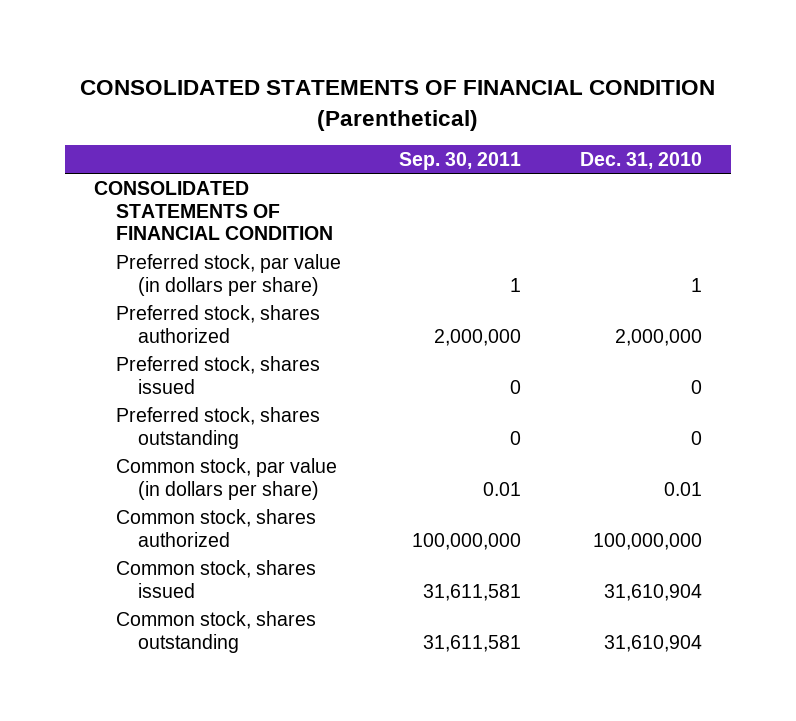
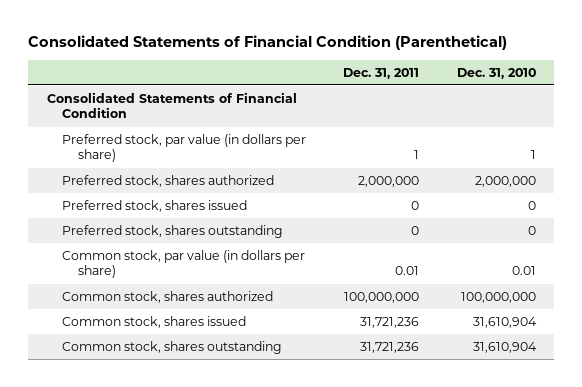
- CONSOLIDATED STATEMENTS OF FINANCIAL CONDITION (Parenthetical)
+ Consolidated Statements of Financial Condition (Parenthetical)
- | Sep. 30, 2011 | Dec. 31, 2010
+ | Dec. 31, 2011 | Dec. 31, 2010
- CONSOLIDATED STATEMENTS OF FINANCIAL CONDITION
+ Consolidated Statements of Financial Condition

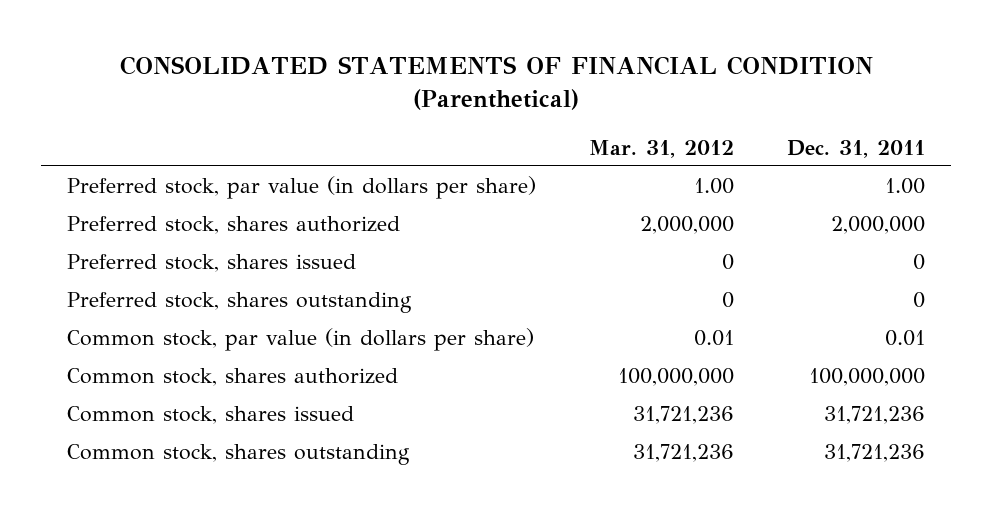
- Consolidated Statements of Financial Condition (Parenthetical)
+ CONSOLIDATED STATEMENTS OF FINANCIAL CONDITION (Parenthetical)
- | Dec. 31, 2011 | Dec. 31, 2010
+ | Mar. 31, 2012 | Dec. 31, 2011
- Consolidated Statements of Financial Condition
- Preferred stock, par value (in dollars per share) | 1 | 1
+ Preferred stock, par value (in dollars per share) | 1.00 | 1.00

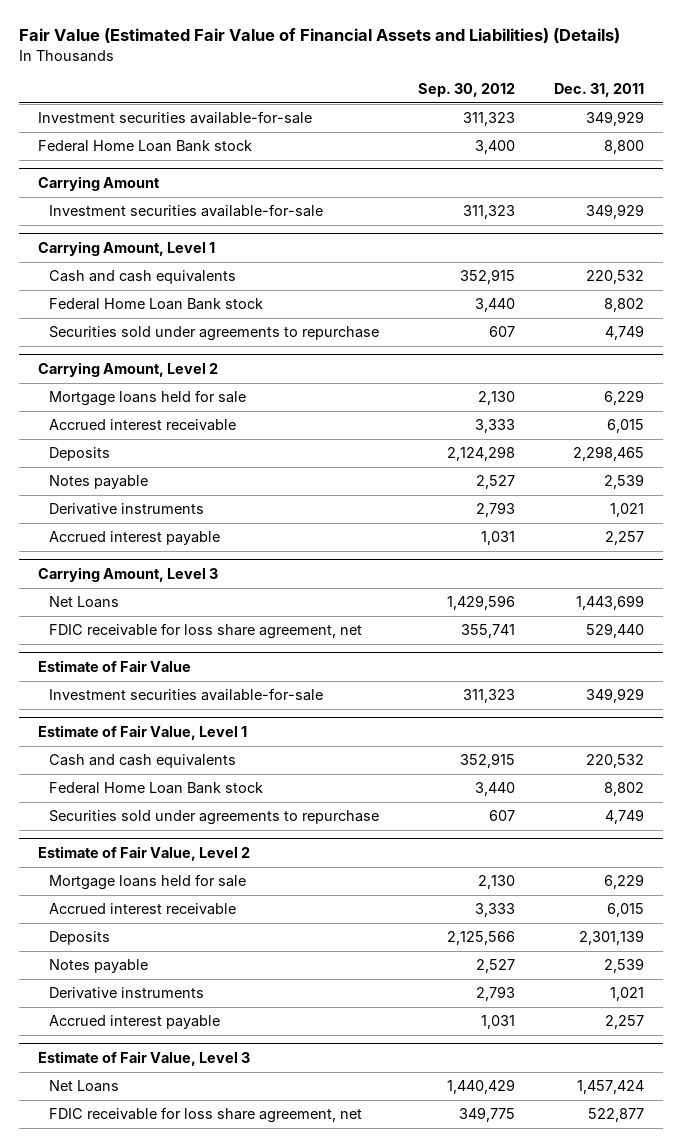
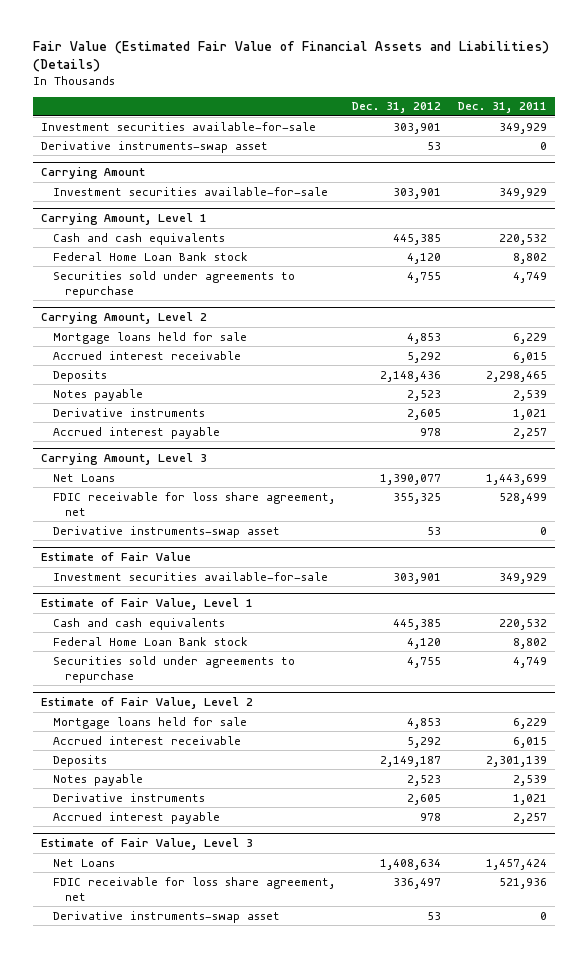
- | Sep. 30, 2012 | Dec. 31, 2011
+ | Dec. 31, 2012 | Dec. 31, 2011
- Federal Home Loan Bank stock | 3,400 | 8,800
+ Derivative instruments-swap asset | 53 | 0
@ Carrying Amount, Level 3
- FDIC receivable for loss share agreement, net | 355,741 | 529,440
+ FDIC receivable for loss share agreement, net | 355,325 | 528,499
+ Derivative instruments-swap asset | 53 | 0
@ Estimate of Fair Value, Level 3
- FDIC receivable for loss share agreement, net | 349,775 | 522,877
+ FDIC receivable for loss share agreement, net | 336,497 | 521,936
+ Derivative instruments-swap asset | 53 | 0

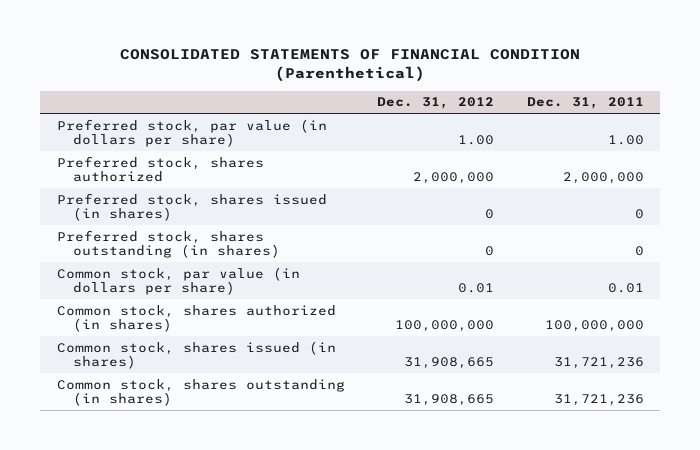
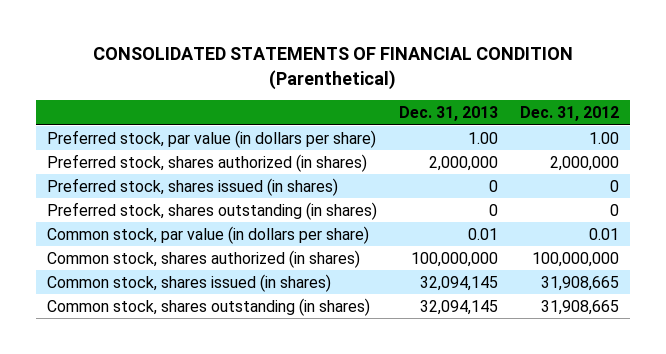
- | Dec. 31, 2012 | Dec. 31, 2011
+ | Dec. 31, 2013 | Dec. 31, 2012
- Preferred stock, shares authorized | 2,000,000 | 2,000,000
+ Preferred stock, shares authorized (in shares) | 2,000,000 | 2,000,000

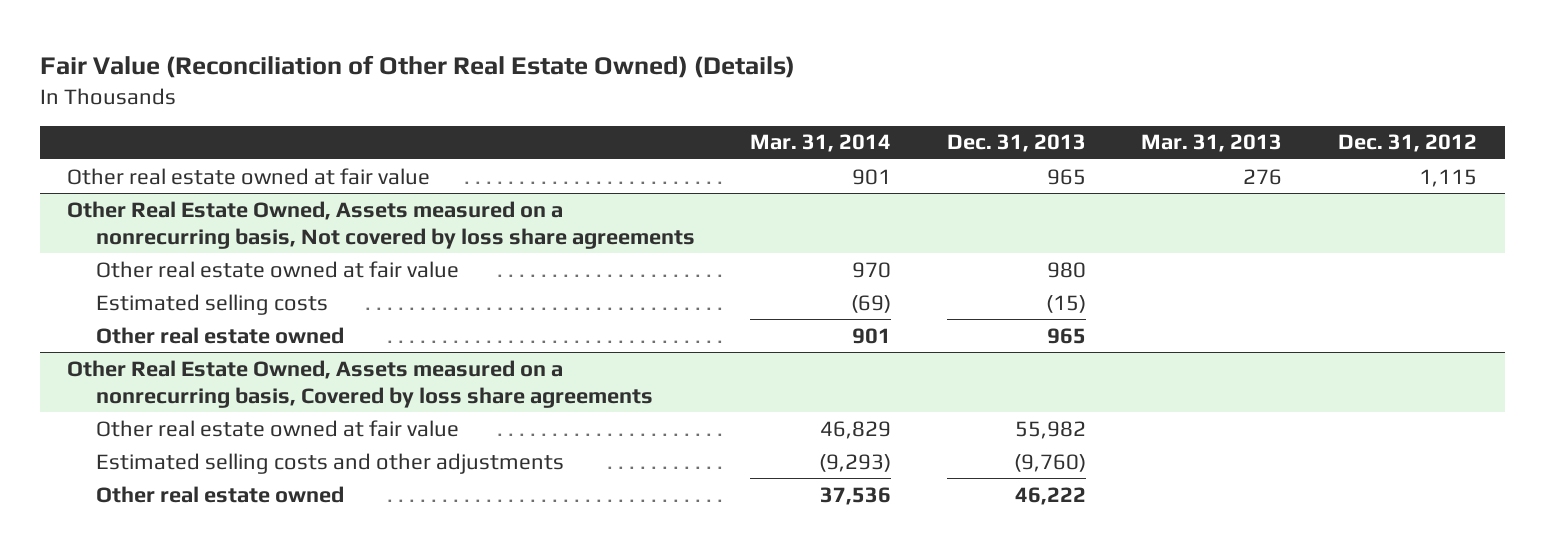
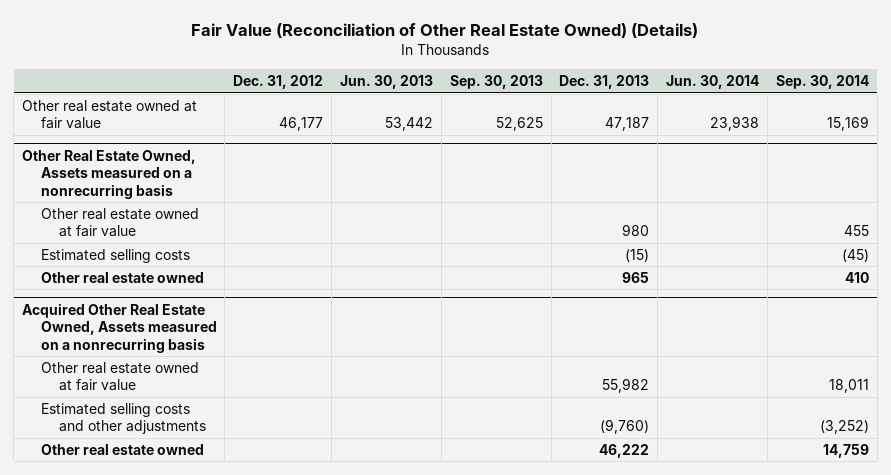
- | Mar. 31, 2014 | Dec. 31, 2013 | Mar. 31, 2013 | Dec. 31, 2012
+ | Dec. 31, 2012 | Jun. 30, 2013 | Sep. 30, 2013 | Dec. 31, 2013 | Jun. 30, 2014 | Sep. 30, 2014
- Other real estate owned at fair value | 901 | 965 | 276 | 1,115
- Other Real Estate Owned, Assets measured on a nonrecurring basis, Not covered by loss share agreements
+ Other real estate owned at fair value | 46,177 | 53,442 | 52,625 | 47,187 | 23,938 | 15,169
+ Other Real Estate Owned, Assets measured on a nonrecurring basis
- Other Real Estate Owned, Assets measured on a nonrecurring basis, Covered by loss share agreements
+ Acquired Other Real Estate Owned, Assets measured on a nonrecurring basis

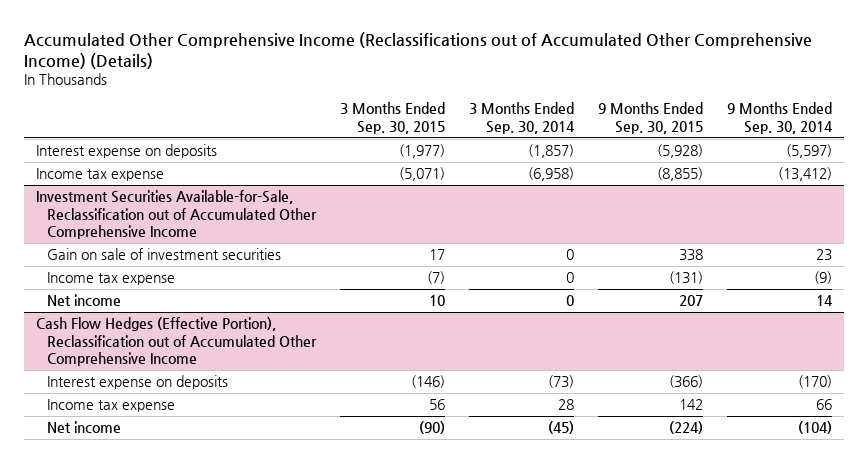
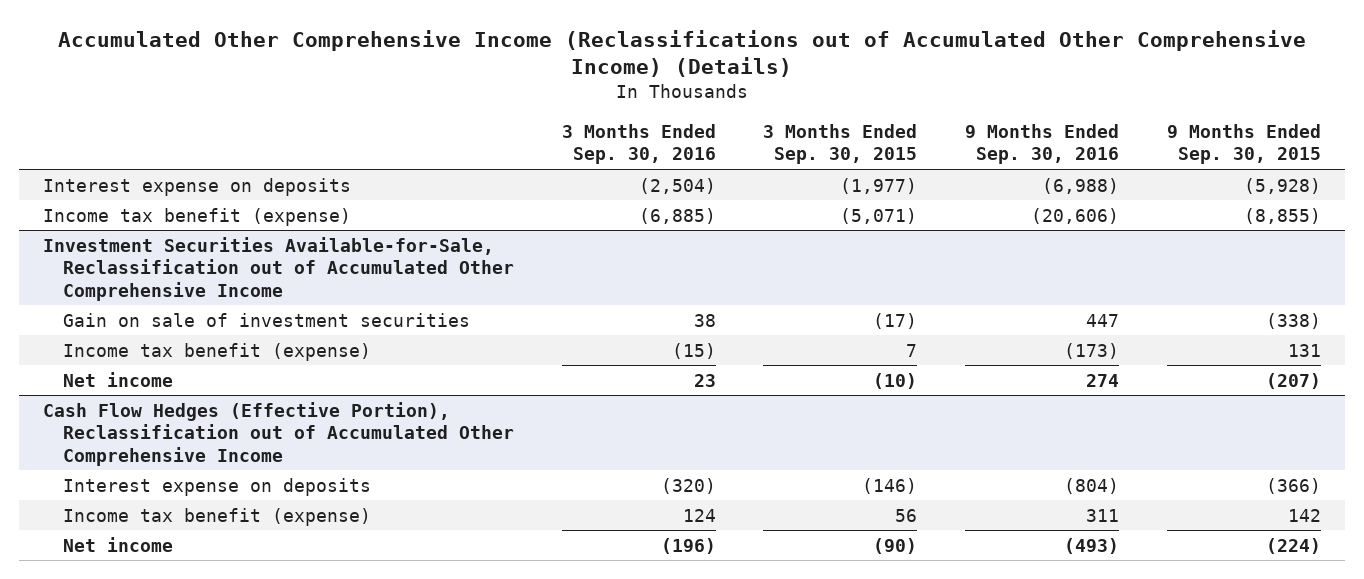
- | 3 Months Ended Sep. 30, 2015 | 3 Months Ended Sep. 30, 2014 | 9 Months Ended Sep. 30, 2015 | 9 Months Ended Sep. 30, 2014
+ | 3 Months Ended Sep. 30, 2016 | 3 Months Ended Sep. 30, 2015 | 9 Months Ended Sep. 30, 2016 | 9 Months Ended Sep. 30, 2015
- Income tax expense | (5,071) | (6,958) | (8,855) | (13,412)
+ Income tax benefit (expense) | (6,885) | (5,071) | (20,606) | (8,855)
@ Investment Securities Available-for-Sale, Reclassification out of Accumulated Other Comprehensive Income
- Gain on sale of investment securities | 17 | 0 | 338 | 23
- Income tax expense | (7) | 0 | (131) | (9)
- Net income | 10 | 0 | 207 | 14
+ Gain on sale of investment securities | 38 | (17) | 447 | (338)
+ Income tax benefit (expense) | (15) | 7 | (173) | 131
+ Net income | 23 | (10) | 274 | (207)
@ Cash Flow Hedges (Effective Portion), Reclassification out of Accumulated Other Comprehensive Income
- Income tax expense | 56 | 28 | 142 | 66
+ Income tax benefit (expense) | 124 | 56 | 311 | 142

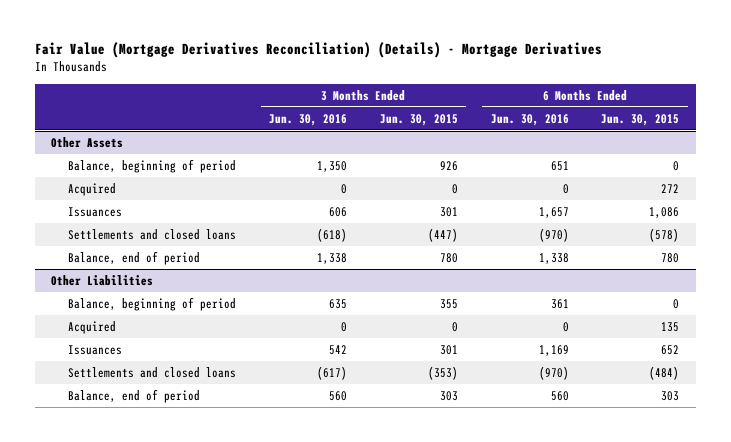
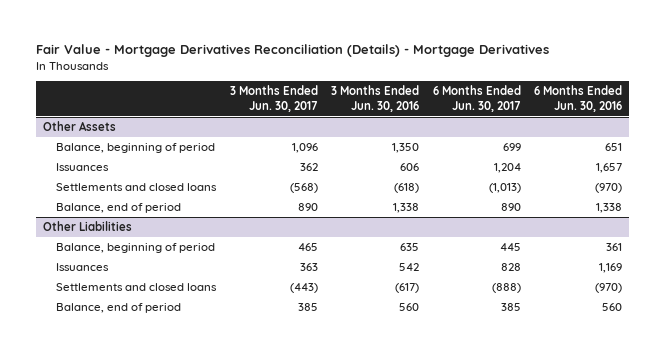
- Fair Value (Mortgage Derivatives Reconciliation) (Details) - Mortgage Derivatives
+ Fair Value - Mortgage Derivatives Reconciliation (Details) - Mortgage Derivatives
- | 3 Months Ended Jun. 30, 2016 | 3 Months Ended Jun. 30, 2015 | 6 Months Ended Jun. 30, 2016 | 6 Months Ended Jun. 30, 2015
+ | 3 Months Ended Jun. 30, 2017 | 3 Months Ended Jun. 30, 2016 | 6 Months Ended Jun. 30, 2017 | 6 Months Ended Jun. 30, 2016
@ Other Assets
- Acquired | 0 | 0 | 0 | 272
@ Other Liabilities
- Acquired | 0 | 0 | 0 | 135

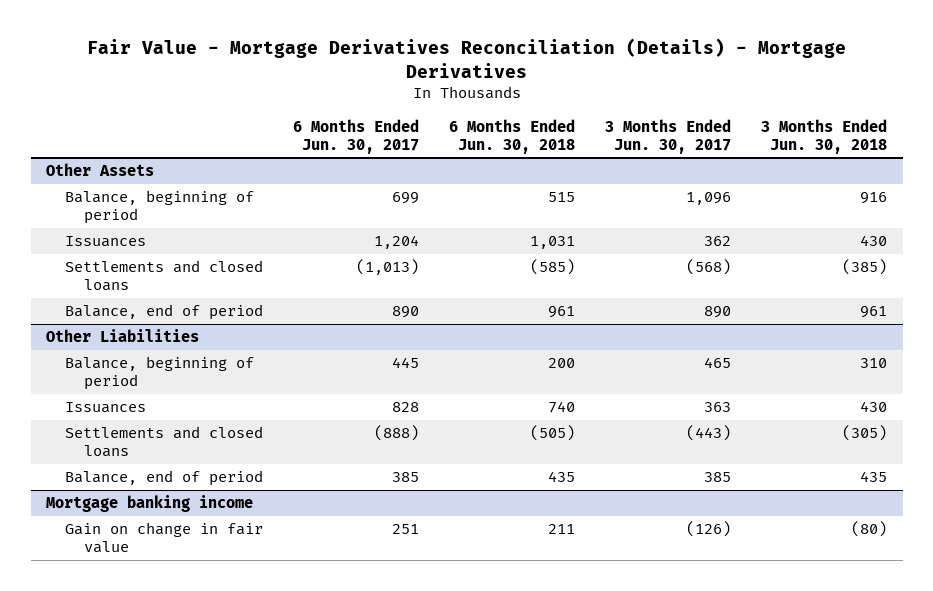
- | 3 Months Ended Jun. 30, 2017 | 3 Months Ended Jun. 30, 2016 | 6 Months Ended Jun. 30, 2017 | 6 Months Ended Jun. 30, 2016
+ | 6 Months Ended Jun. 30, 2017 | 6 Months Ended Jun. 30, 2018 | 3 Months Ended Jun. 30, 2017 | 3 Months Ended Jun. 30, 2018
+ Mortgage banking income
+ Gain on change in fair value | 251 | 211 | (126) | (80)

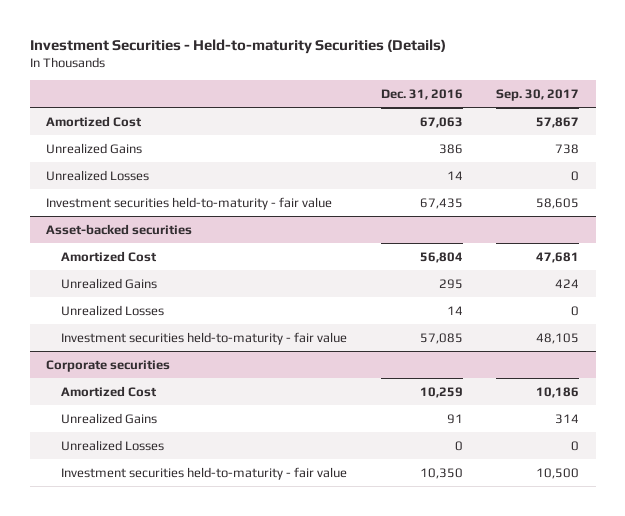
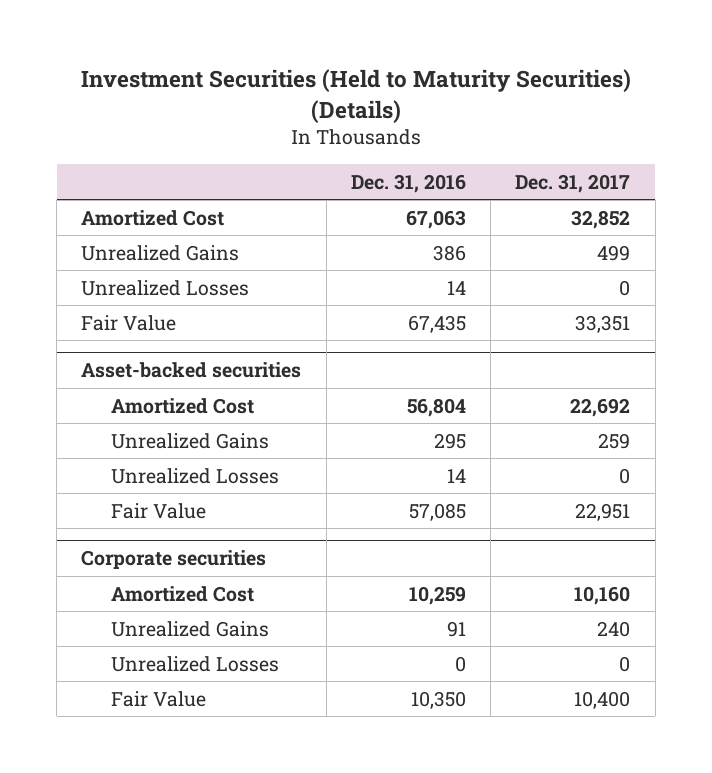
- Investment Securities - Held-to-maturity Securities (Details)
+ Investment Securities (Held to Maturity Securities) (Details)
- | Dec. 31, 2016 | Sep. 30, 2017
+ | Dec. 31, 2016 | Dec. 31, 2017
- Investment securities held-to-maturity - fair value | 67,435 | 58,605
+ Fair Value | 67,435 | 33,351
@ Asset-backed securities
- Investment securities held-to-maturity - fair value | 57,085 | 48,105
+ Fair Value | 57,085 | 22,951
@ Corporate securities
- Investment securities held-to-maturity - fair value | 10,350 | 10,500
+ Fair Value | 10,350 | 10,400

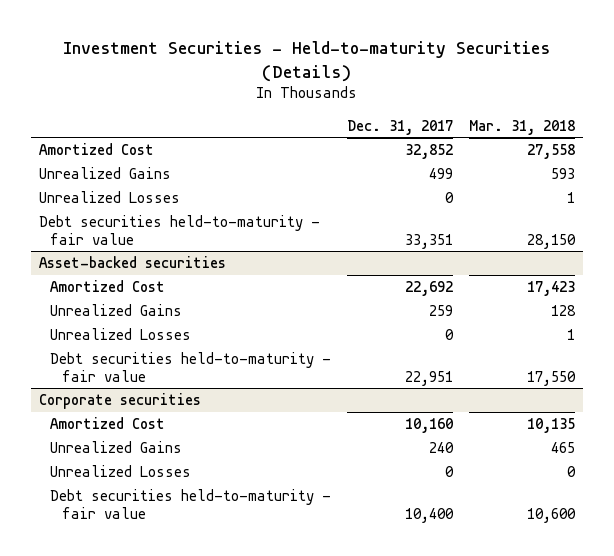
- Investment Securities (Held to Maturity Securities) (Details)
+ Investment Securities - Held-to-maturity Securities (Details)
- | Dec. 31, 2016 | Dec. 31, 2017
+ | Dec. 31, 2017 | Mar. 31, 2018
- Fair Value | 67,435 | 33,351
+ Debt securities held-to-maturity - fair value | 33,351 | 28,150
@ Asset-backed securities
- Fair Value | 57,085 | 22,951
+ Debt securities held-to-maturity - fair value | 22,951 | 17,550
@ Corporate securities
- Fair Value | 10,350 | 10,400
+ Debt securities held-to-maturity - fair value | 10,400 | 10,600

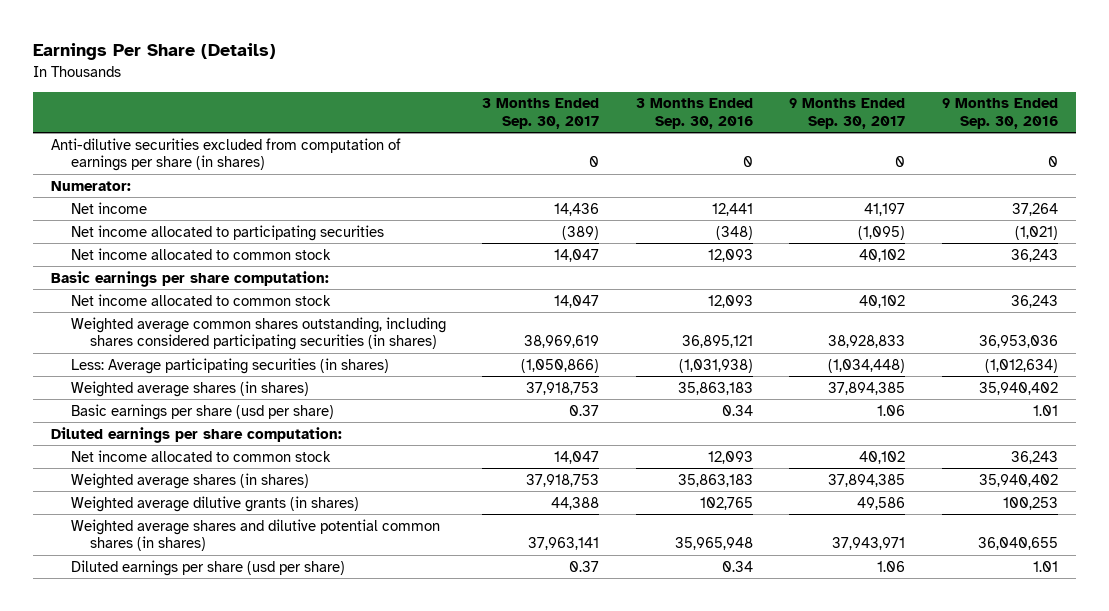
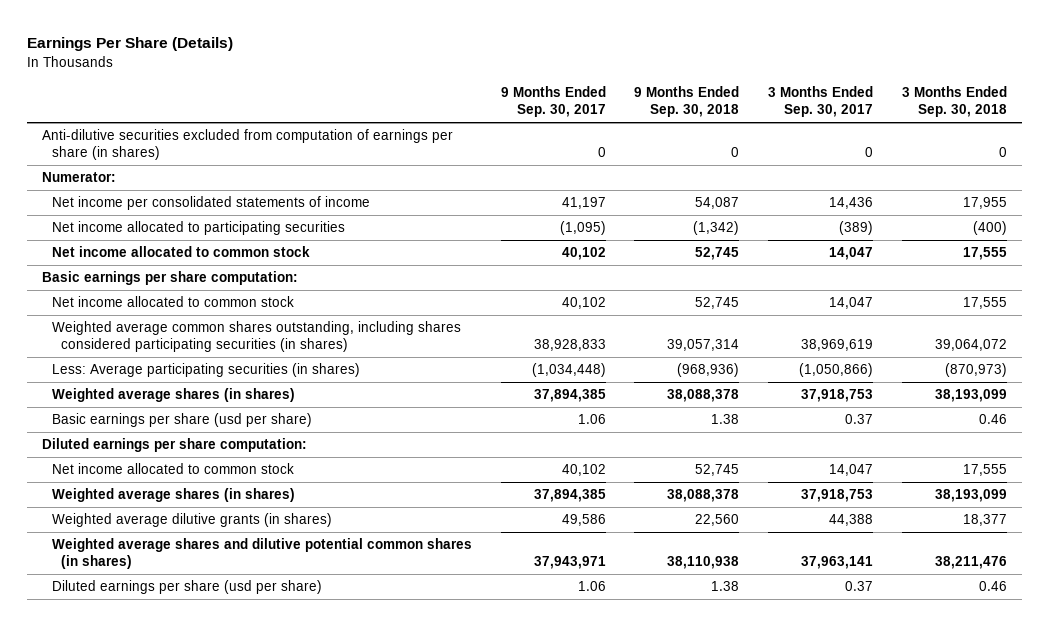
- | 3 Months Ended Sep. 30, 2017 | 3 Months Ended Sep. 30, 2016 | 9 Months Ended Sep. 30, 2017 | 9 Months Ended Sep. 30, 2016
+ | 9 Months Ended Sep. 30, 2017 | 9 Months Ended Sep. 30, 2018 | 3 Months Ended Sep. 30, 2017 | 3 Months Ended Sep. 30, 2018
- Net income | 14,436 | 12,441 | 41,197 | 37,264
+ Net income per consolidated statements of income | 41,197 | 54,087 | 14,436 | 17,955

